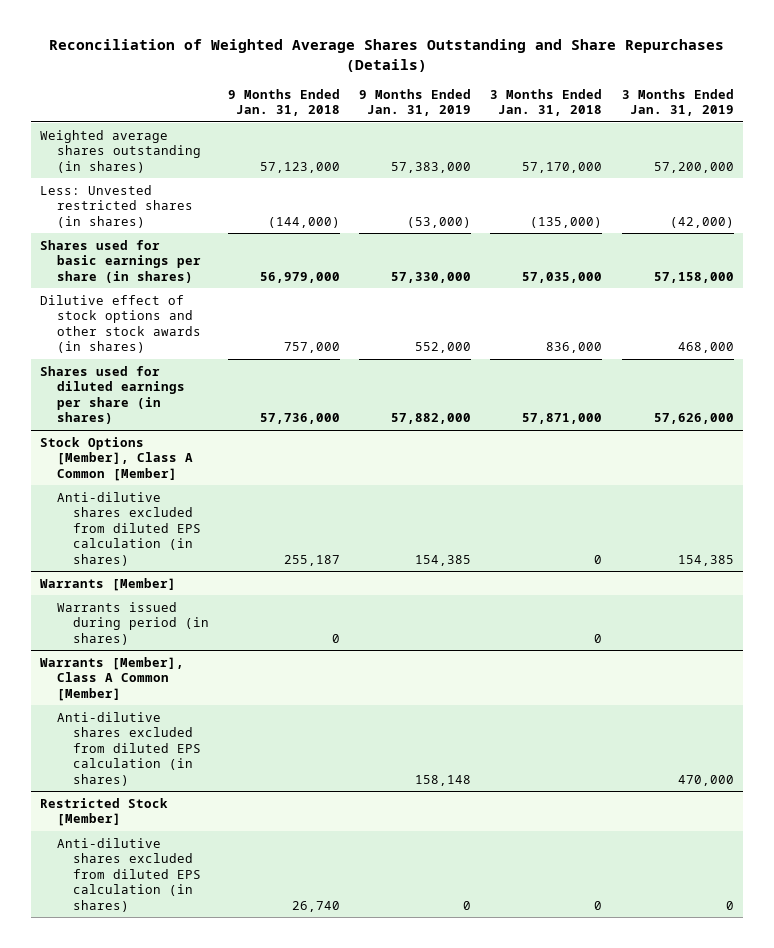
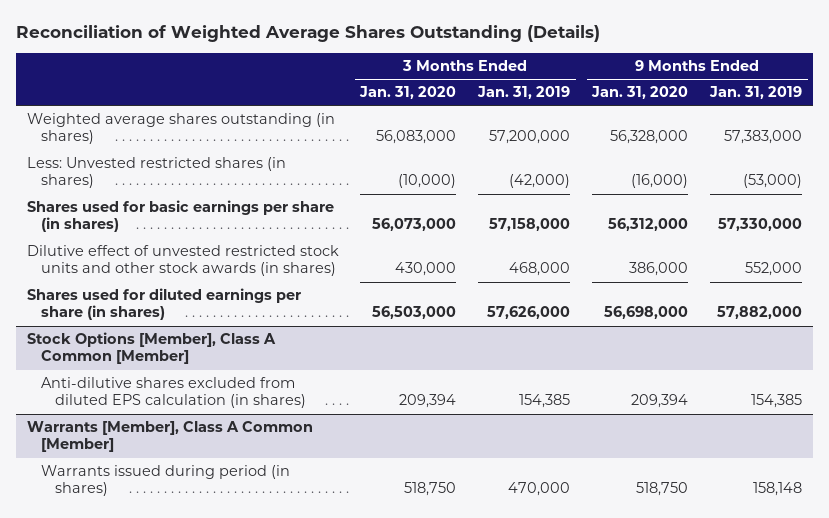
- Reconciliation of Weighted Average Shares Outstanding and Share Repurchases (Details)
+ Reconciliation of Weighted Average Shares Outstanding (Details)
- | 9 Months Ended Jan. 31, 2018 | 9 Months Ended Jan. 31, 2019 | 3 Months Ended Jan. 31, 2018 | 3 Months Ended Jan. 31, 2019
+ | 3 Months Ended Jan. 31, 2020 | 3 Months Ended Jan. 31, 2019 | 9 Months Ended Jan. 31, 2020 | 9 Months Ended Jan. 31, 2019
- Dilutive effect of stock options and other stock awards (in shares) | 757,000 | 552,000 | 836,000 | 468,000
+ Dilutive effect of unvested restricted stock units and other stock awards (in shares) | 430,000 | 468,000 | 386,000 | 552,000
- Warrants [Member]
- Warrants issued during period (in shares) | 0 | | 0 |
@ Warrants [Member], Class A Common [Member]
- Anti-dilutive shares excluded from diluted EPS calculation (in shares) | | 158,148 | | 470,000
- Restricted Stock [Member]
- Anti-dilutive shares excluded from diluted EPS calculation (in shares) | 26,740 | 0 | 0 | 0
@ Warrants [Member], Class A Common [Member]
+ Warrants issued during period (in shares) | 518,750 | 470,000 | 518,750 | 158,148

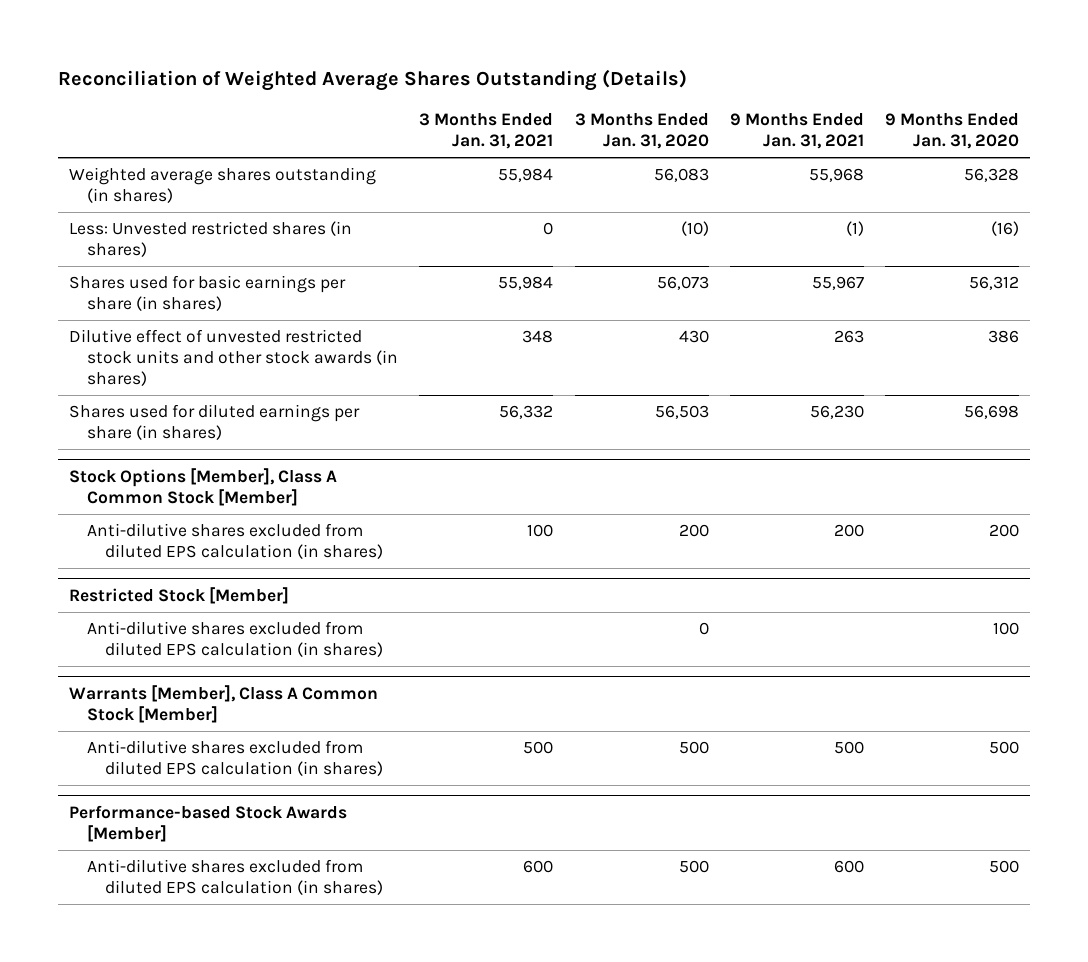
- | 3 Months Ended Jan. 31, 2020 | 3 Months Ended Jan. 31, 2019 | 9 Months Ended Jan. 31, 2020 | 9 Months Ended Jan. 31, 2019
+ | 3 Months Ended Jan. 31, 2021 | 3 Months Ended Jan. 31, 2020 | 9 Months Ended Jan. 31, 2021 | 9 Months Ended Jan. 31, 2020
- Weighted average shares outstanding (in shares) | 56,083,000 | 57,200,000 | 56,328,000 | 57,383,000
- Less: Unvested restricted shares (in shares) | (10,000) | (42,000) | (16,000) | (53,000)
- Shares used for basic earnings per share (in shares) | 56,073,000 | 57,158,000 | 56,312,000 | 57,330,000
- Dilutive effect of unvested restricted stock units and other stock awards (in shares) | 430,000 | 468,000 | 386,000 | 552,000
- Shares used for diluted earnings per share (in shares) | 56,503,000 | 57,626,000 | 56,698,000 | 57,882,000
- Stock Options [Member], Class A Common [Member]
- Anti-dilutive shares excluded from diluted EPS calculation (in shares) | 209,394 | 154,385 | 209,394 | 154,385
- Warrants [Member], Class A Common [Member]
- Warrants issued during period (in shares) | 518,750 | 470,000 | 518,750 | 158,148
+ Weighted average shares outstanding (in shares) | 55,984 | 56,083 | 55,968 | 56,328
+ Less: Unvested restricted shares (in shares) | 0 | (10) | (1) | (16)
+ Shares used for basic earnings per share (in shares) | 55,984 | 56,073 | 55,967 | 56,312
+ Dilutive effect of unvested restricted stock units and other stock awards (in shares) | 348 | 430 | 263 | 386
+ Shares used for diluted earnings per share (in shares) | 56,332 | 56,503 | 56,230 | 56,698
+ Stock Options [Member], Class A Common Stock [Member]
+ Anti-dilutive shares excluded from diluted EPS calculation (in shares) | 100 | 200 | 200 | 200
+ Restricted Stock [Member]
+ Anti-dilutive shares excluded from diluted EPS calculation (in shares) | | 0 | | 100
+ Warrants [Member], Class A Common Stock [Member]
+ Anti-dilutive shares excluded from diluted EPS calculation (in shares) | 500 | 500 | 500 | 500
+ Performance-based Stock Awards [Member]
+ Anti-dilutive shares excluded from diluted EPS calculation (in shares) | 600 | 500 | 600 | 500

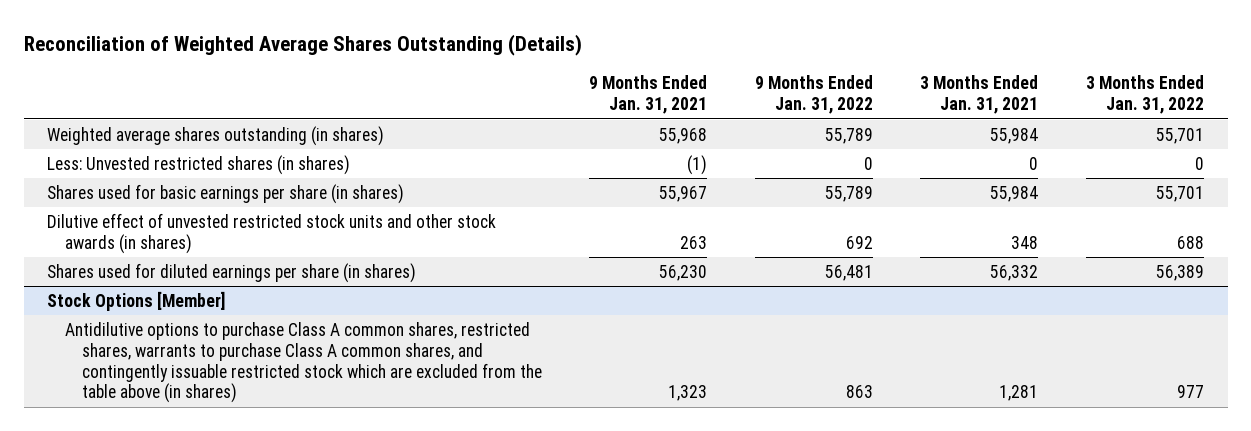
- | 3 Months Ended Jan. 31, 2021 | 3 Months Ended Jan. 31, 2020 | 9 Months Ended Jan. 31, 2021 | 9 Months Ended Jan. 31, 2020
+ | 9 Months Ended Jan. 31, 2021 | 9 Months Ended Jan. 31, 2022 | 3 Months Ended Jan. 31, 2021 | 3 Months Ended Jan. 31, 2022
- Stock Options [Member], Class A Common Stock [Member]
- Anti-dilutive shares excluded from diluted EPS calculation (in shares) | 100 | 200 | 200 | 200
- Restricted Stock [Member]
- Anti-dilutive shares excluded from diluted EPS calculation (in shares) | | 0 | | 100
- Warrants [Member], Class A Common Stock [Member]
- Anti-dilutive shares excluded from diluted EPS calculation (in shares) | 500 | 500 | 500 | 500
- Performance-based Stock Awards [Member]
- Anti-dilutive shares excluded from diluted EPS calculation (in shares) | 600 | 500 | 600 | 500
+ Stock Options [Member]
+ Antidilutive options to purchase Class A common shares, restricted shares, warrants to purchase Class A common shares, and contingently issuable restricted stock which are excluded from the table above (in shares) | 1,323 | 863 | 1,281 | 977

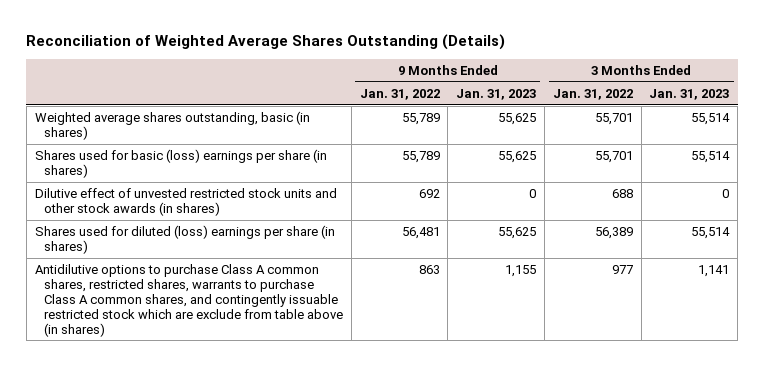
- | 9 Months Ended Jan. 31, 2021 | 9 Months Ended Jan. 31, 2022 | 3 Months Ended Jan. 31, 2021 | 3 Months Ended Jan. 31, 2022
+ | 9 Months Ended Jan. 31, 2022 | 9 Months Ended Jan. 31, 2023 | 3 Months Ended Jan. 31, 2022 | 3 Months Ended Jan. 31, 2023
- Weighted average shares outstanding (in shares) | 55,968 | 55,789 | 55,984 | 55,701
- Less: Unvested restricted shares (in shares) | (1) | 0 | 0 | 0
- Shares used for basic earnings per share (in shares) | 55,967 | 55,789 | 55,984 | 55,701
+ Weighted average shares outstanding, basic (in shares) | 55,789 | 55,625 | 55,701 | 55,514
+ Shares used for basic (loss) earnings per share (in shares) | 55,789 | 55,625 | 55,701 | 55,514
- Shares used for diluted earnings per share (in shares) | 56,230 | 56,481 | 56,332 | 56,389
- Stock Options [Member]
- Antidilutive options to purchase Class A common shares, restricted shares, warrants to purchase Class A common shares, and contingently issuable restricted stock which are excluded from the table above (in shares) | 1,323 | 863 | 1,281 | 977
+ Shares used for diluted (loss) earnings per share (in shares) | 56,481 | 55,625 | 56,389 | 55,514
+ Antidilutive options to purchase Class A common shares, restricted shares, warrants to purchase Class A common shares, and contingently issuable restricted stock which are exclude from table above (in shares) | 863 | 1,155 | 977 | 1,141

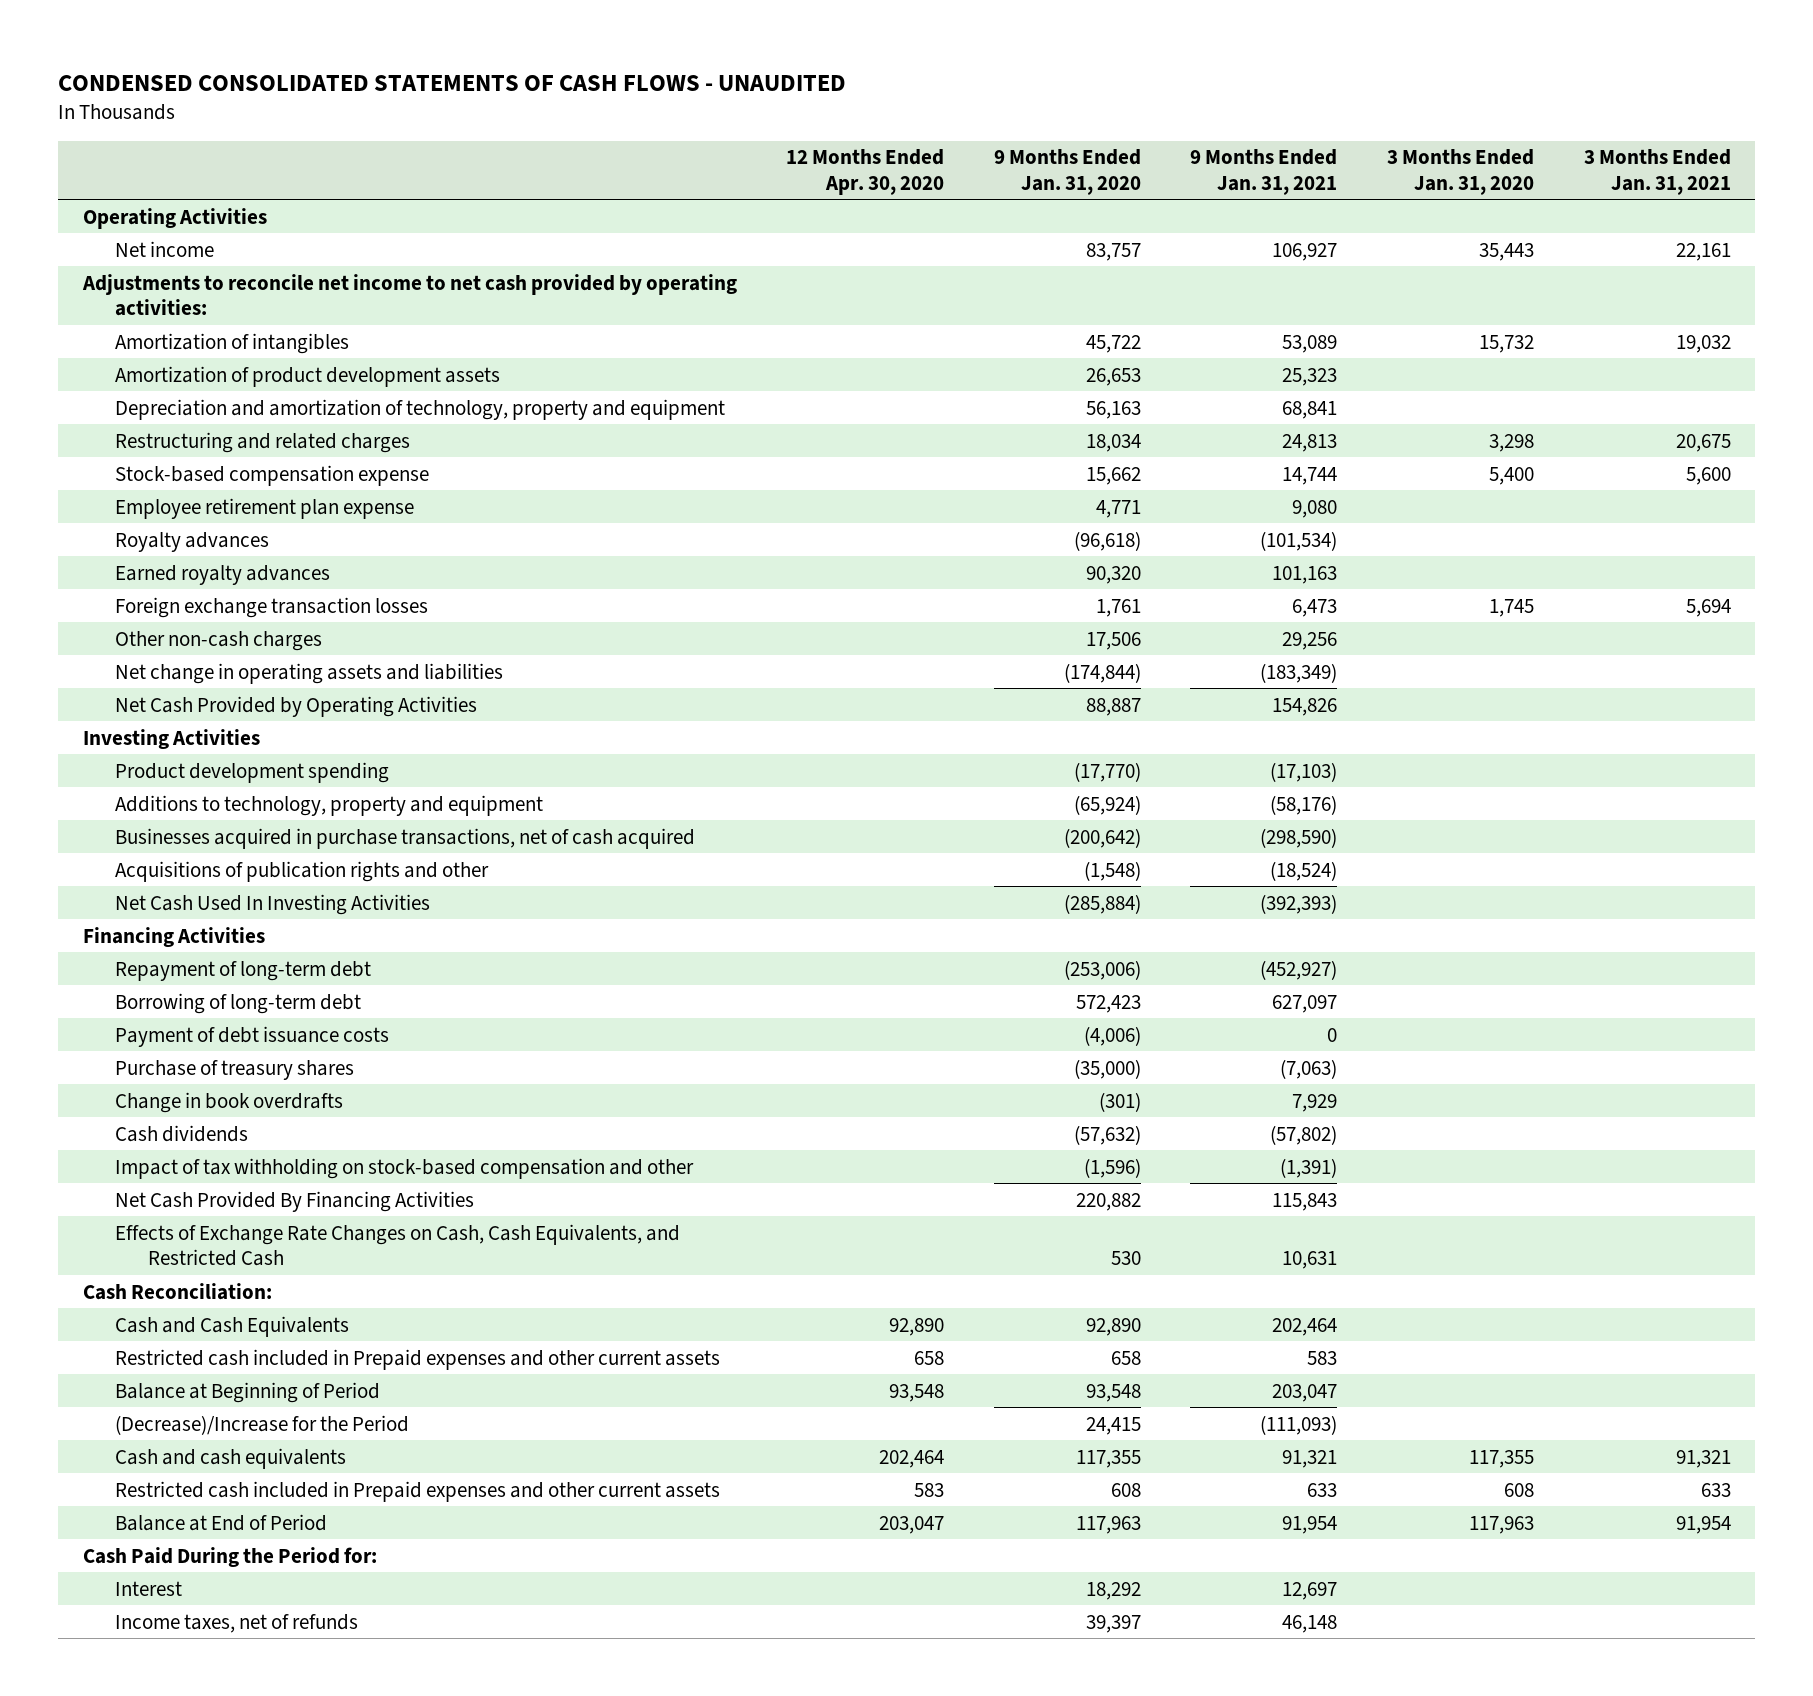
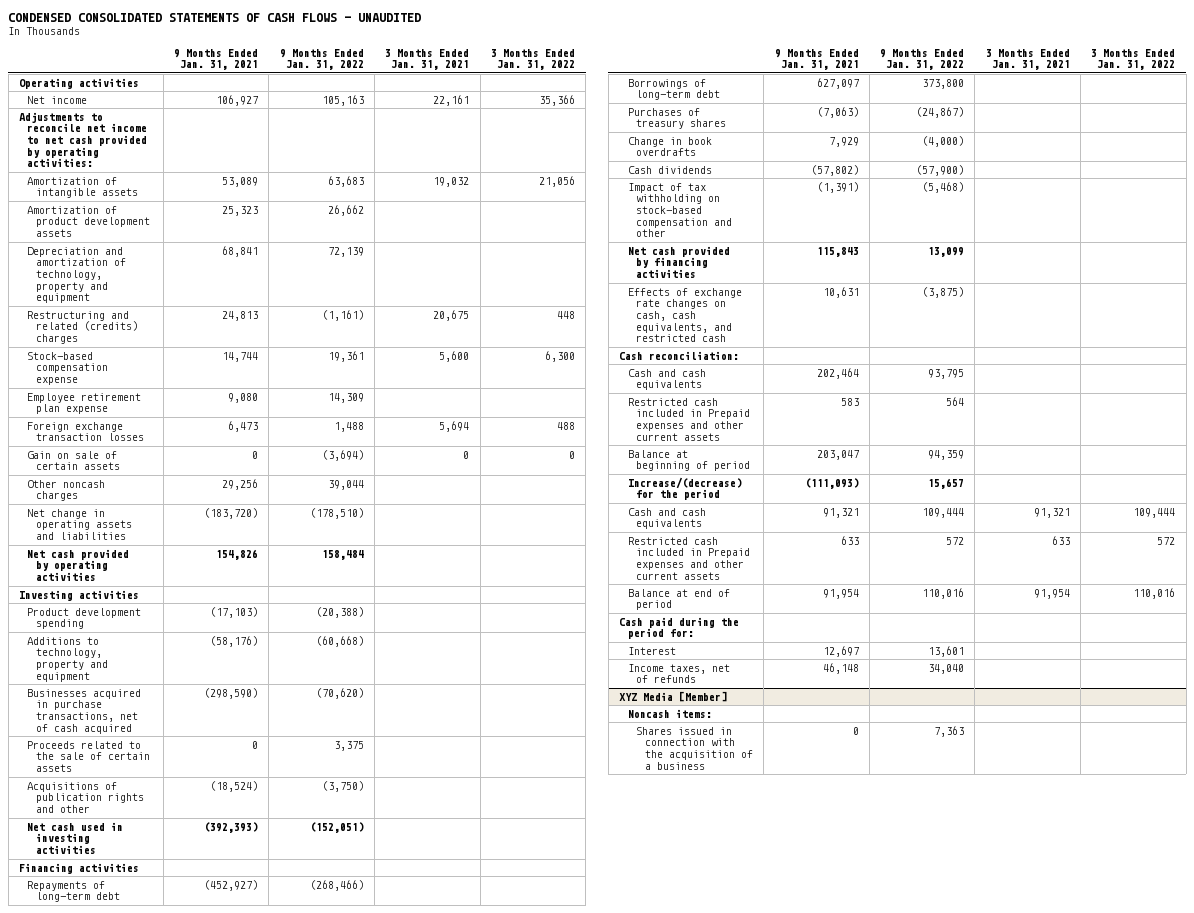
- | 12 Months Ended Apr. 30, 2020 | 9 Months Ended Jan. 31, 2020 | 9 Months Ended Jan. 31, 2021 | 3 Months Ended Jan. 31, 2020 | 3 Months Ended Jan. 31, 2021
+ | 9 Months Ended Jan. 31, 2021 | 9 Months Ended Jan. 31, 2022 | 3 Months Ended Jan. 31, 2021 | 3 Months Ended Jan. 31, 2022
- Operating Activities
+ Operating activities
- Amortization of intangibles | | 45,722 | 53,089 | 15,732 | 19,032
+ Amortization of intangible assets | 53,089 | 63,683 | 19,032 | 21,056
- Restructuring and related charges | | 18,034 | 24,813 | 3,298 | 20,675
+ Restructuring and related (credits) charges | 24,813 | (1,161) | 20,675 | 448
- Royalty advances | | (96,618) | (101,534) | |
- Earned royalty advances | | 90,320 | 101,163 | |
- Other non-cash charges | | 17,506 | 29,256 | |
- Net change in operating assets and liabilities | | (174,844) | (183,349) | |
- Net Cash Provided by Operating Activities | | 88,887 | 154,826 | |
- Investing Activities
+ Gain on sale of certain assets | 0 | (3,694) | 0 | 0
+ Other noncash charges | 29,256 | 39,044 | |
+ Net change in operating assets and liabilities | (183,720) | (178,510) | |
+ Net cash provided by operating activities | 154,826 | 158,484 | |
+ Investing activities
+ Proceeds related to the sale of certain assets | 0 | 3,375 | |
- Net Cash Used In Investing Activities | | (285,884) | (392,393) | |
- Financing Activities
- Repayment of long-term debt | | (253,006) | (452,927) | |
- Borrowing of long-term debt | | 572,423 | 627,097 | |
- Payment of debt issuance costs | | (4,006) | 0 | |
- Purchase of treasury shares | | (35,000) | (7,063) | |
+ Net cash used in investing activities | (392,393) | (152,051) | |
+ Financing activities
+ Repayments of long-term debt | (452,927) | (268,466) | |
+ Borrowings of long-term debt | 627,097 | 373,800 | |
+ Purchases of treasury shares | (7,063) | (24,867) | |
- Net Cash Provided By Financing Activities | | 220,882 | 115,843 | |
- Effects of Exchange Rate Changes on Cash, Cash Equivalents, and Restricted Cash | | 530 | 10,631 | |
- Cash Reconciliation:
- Cash and Cash Equivalents | 92,890 | 92,890 | 202,464 | |
+ Net cash provided by financing activities | 115,843 | 13,099 | |
+ Effects of exchange rate changes on cash, cash equivalents, and restricted cash | 10,631 | (3,875) | |
+ Cash reconciliation:
+ Cash and cash equivalents | 202,464 | 93,795 | |
- Balance at Beginning of Period | 93,548 | 93,548 | 203,047 | |
- (Decrease)/Increase for the Period | | 24,415 | (111,093) | |
+ Balance at beginning of period | 203,047 | 94,359 | |
+ Increase/(decrease) for the period | (111,093) | 15,657 | |
- Balance at End of Period | 203,047 | 117,963 | 91,954 | 117,963 | 91,954
- Cash Paid During the Period for:
+ Balance at end of period | 91,954 | 110,016 | 91,954 | 110,016
+ Cash paid during the period for:
+ XYZ Media [Member]
+ Noncash items:
+ Shares issued in connection with the acquisition of a business | 0 | 7,363 | |

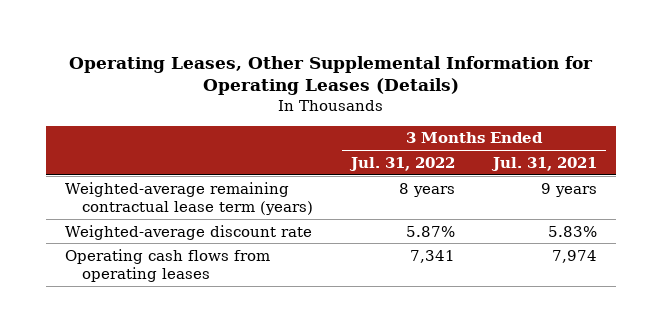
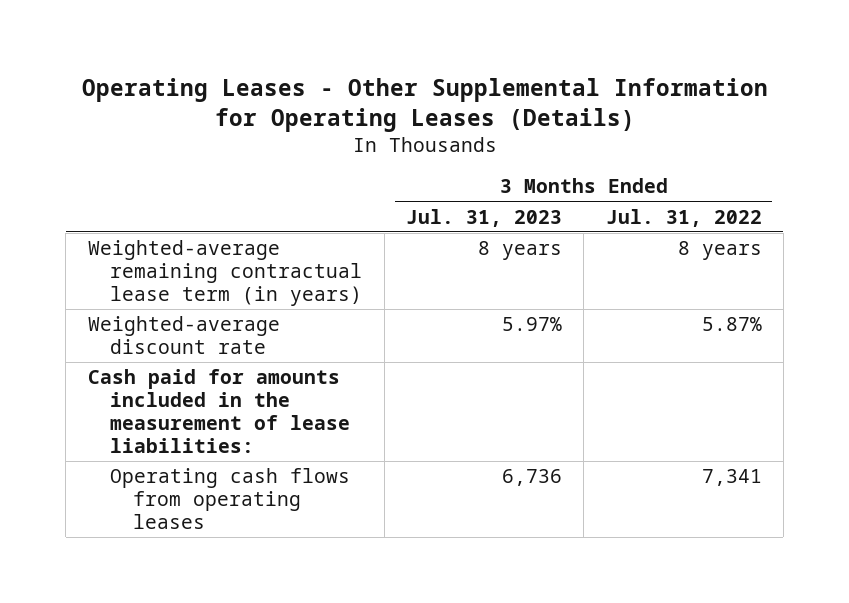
- Operating Leases, Other Supplemental Information for Operating Leases (Details)
+ Operating Leases - Other Supplemental Information for Operating Leases (Details)
- | 3 Months Ended Jul. 31, 2022 | 3 Months Ended Jul. 31, 2021
+ | 3 Months Ended Jul. 31, 2023 | 3 Months Ended Jul. 31, 2022
- Weighted-average remaining contractual lease term (years) | 8 years | 9 years
+ Weighted-average remaining contractual lease term (in years) | 8 years | 8 years
+ Cash paid for amounts included in the measurement of lease liabilities:

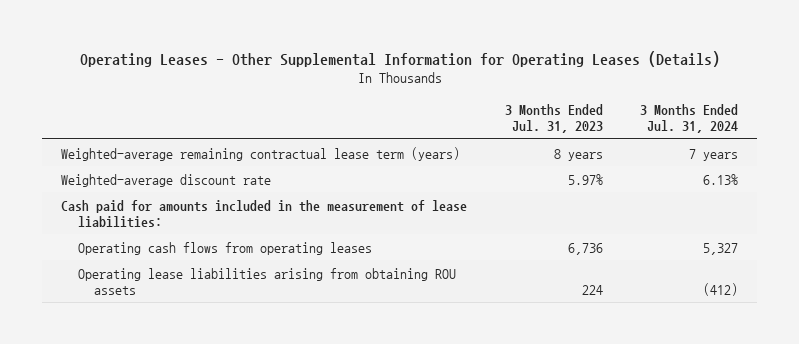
- | 3 Months Ended Jul. 31, 2023 | 3 Months Ended Jul. 31, 2022
+ | 3 Months Ended Jul. 31, 2023 | 3 Months Ended Jul. 31, 2024
- Weighted-average remaining contractual lease term (in years) | 8 years | 8 years
+ Weighted-average remaining contractual lease term (years) | 8 years | 7 years
+ Operating lease liabilities arising from obtaining ROU assets | 224 | (412)

